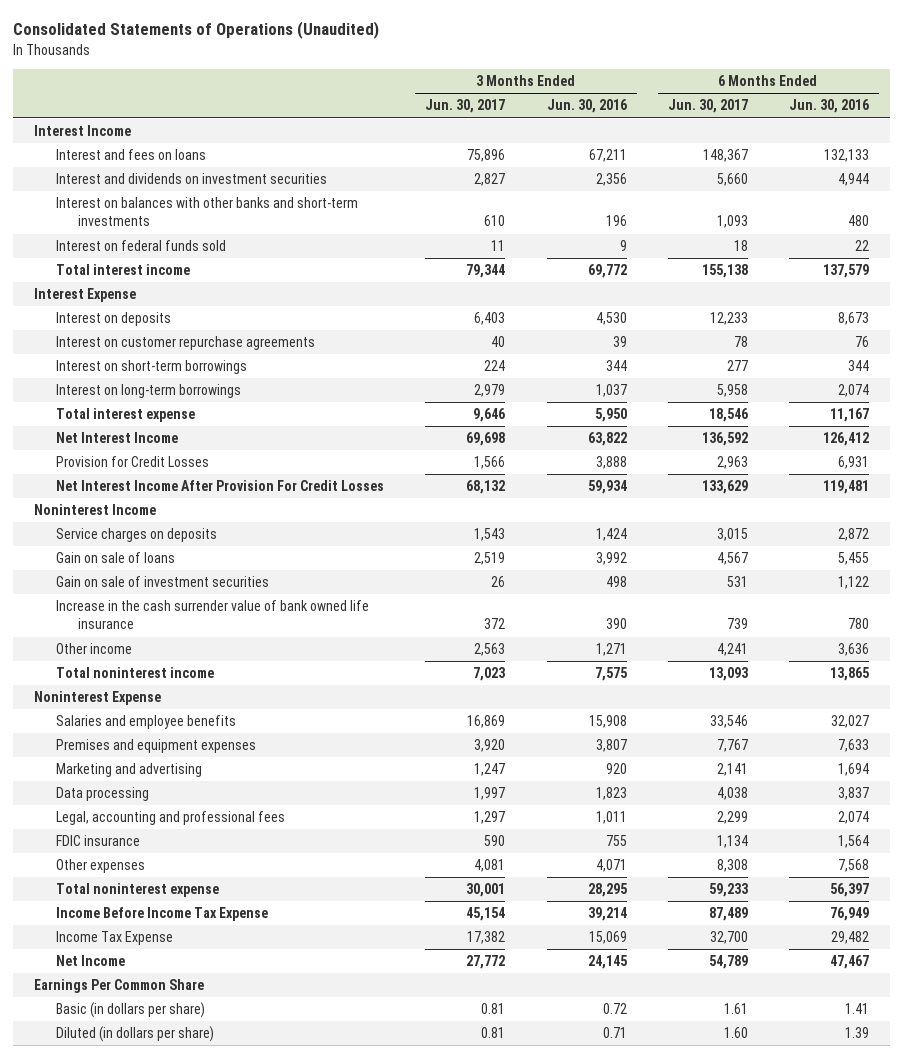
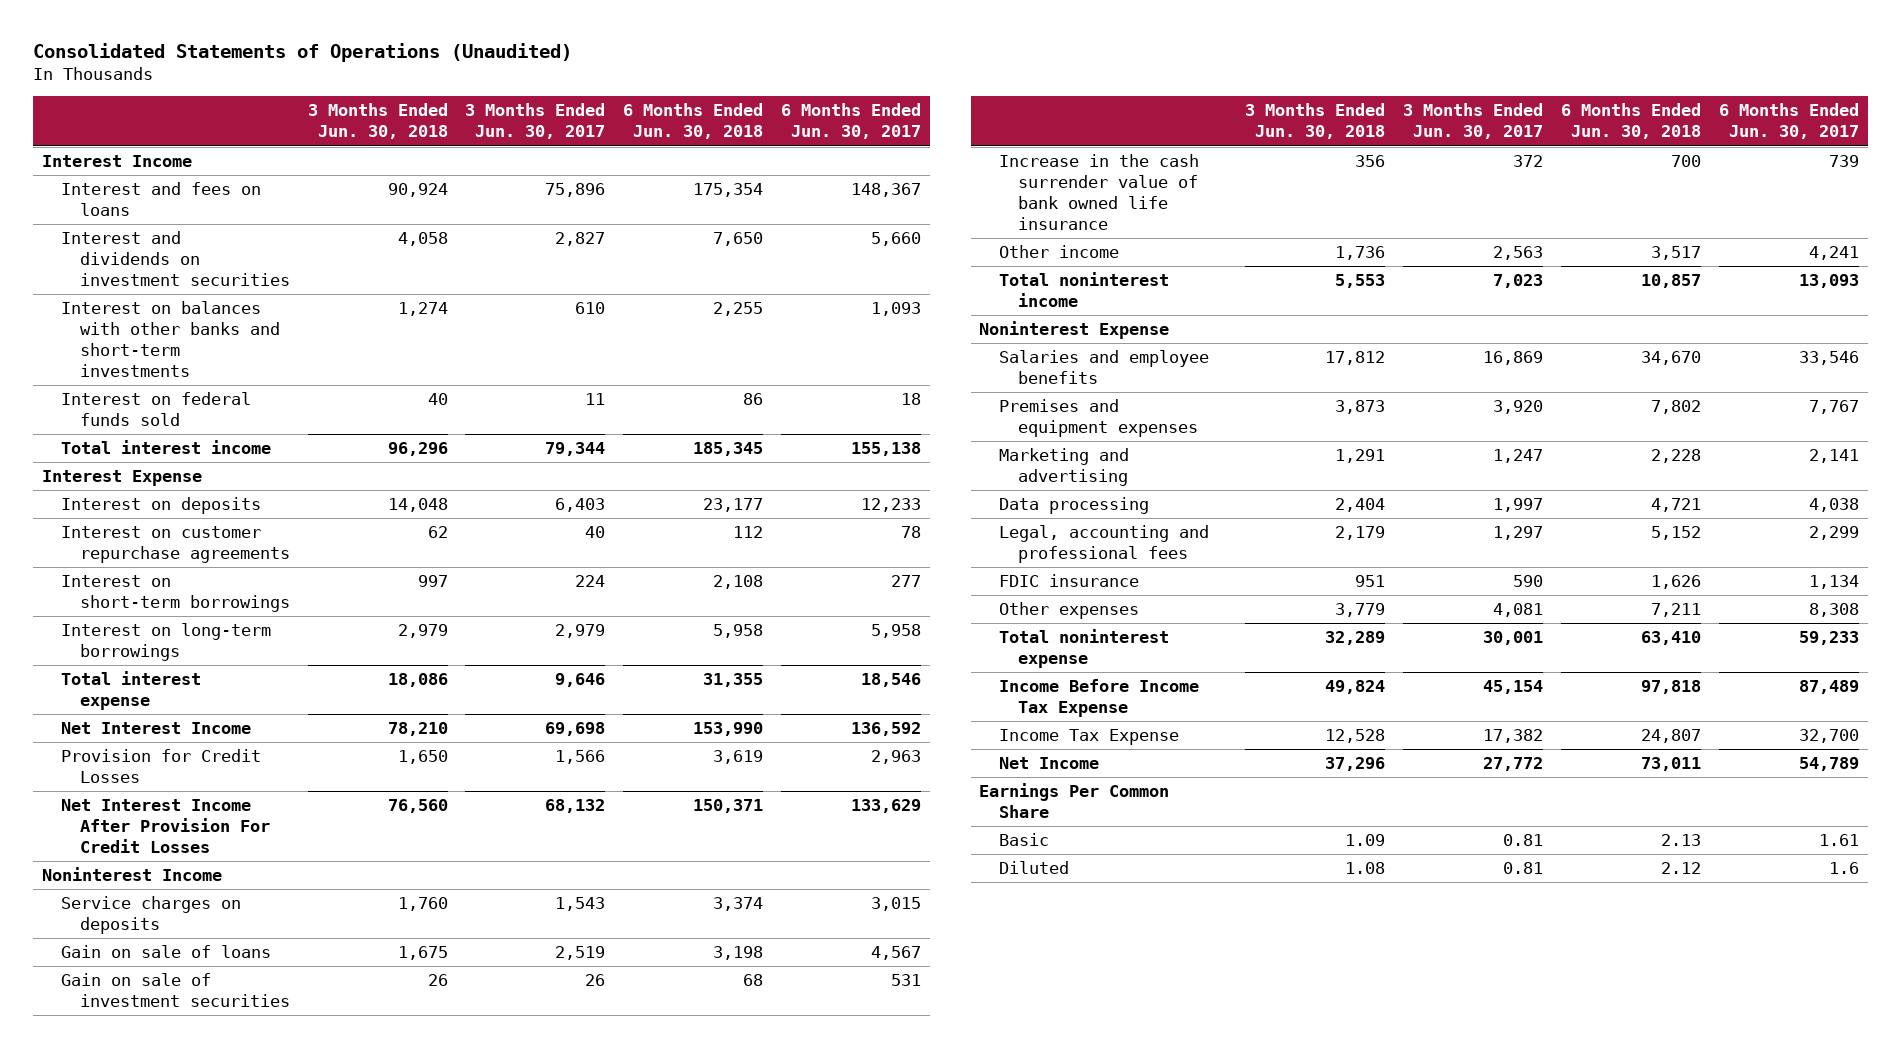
- | 3 Months Ended Jun. 30, 2017 | 3 Months Ended Jun. 30, 2016 | 6 Months Ended Jun. 30, 2017 | 6 Months Ended Jun. 30, 2016
+ | 3 Months Ended Jun. 30, 2018 | 3 Months Ended Jun. 30, 2017 | 6 Months Ended Jun. 30, 2018 | 6 Months Ended Jun. 30, 2017
- Basic (in dollars per share) | 0.81 | 0.72 | 1.61 | 1.41
- Diluted (in dollars per share) | 0.81 | 0.71 | 1.60 | 1.39
+ Basic | 1.09 | 0.81 | 2.13 | 1.61
+ Diluted | 1.08 | 0.81 | 2.12 | 1.6

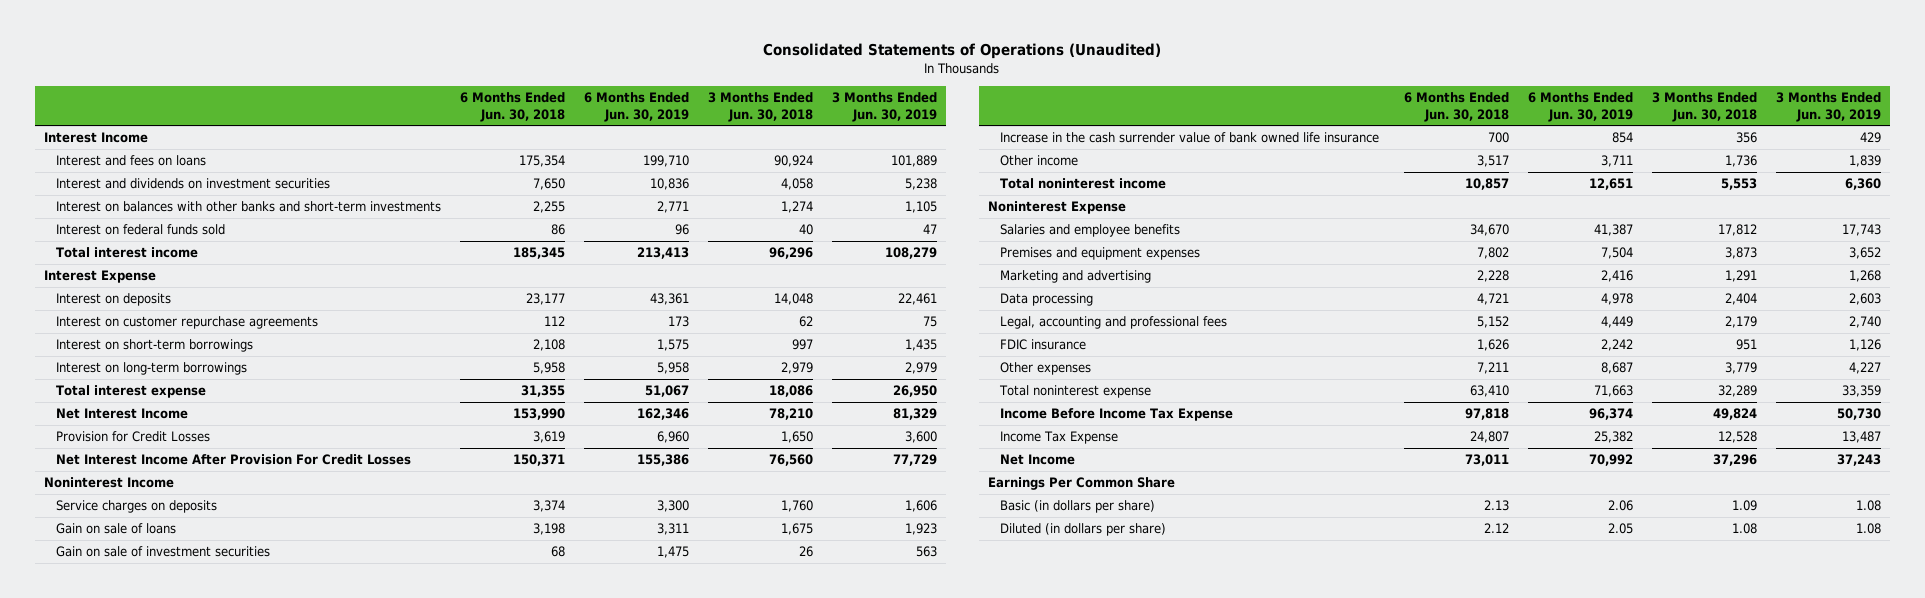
- | 3 Months Ended Jun. 30, 2018 | 3 Months Ended Jun. 30, 2017 | 6 Months Ended Jun. 30, 2018 | 6 Months Ended Jun. 30, 2017
+ | 6 Months Ended Jun. 30, 2018 | 6 Months Ended Jun. 30, 2019 | 3 Months Ended Jun. 30, 2018 | 3 Months Ended Jun. 30, 2019
- Basic | 1.09 | 0.81 | 2.13 | 1.61
- Diluted | 1.08 | 0.81 | 2.12 | 1.6
+ Basic (in dollars per share) | 2.13 | 2.06 | 1.09 | 1.08
+ Diluted (in dollars per share) | 2.12 | 2.05 | 1.08 | 1.08

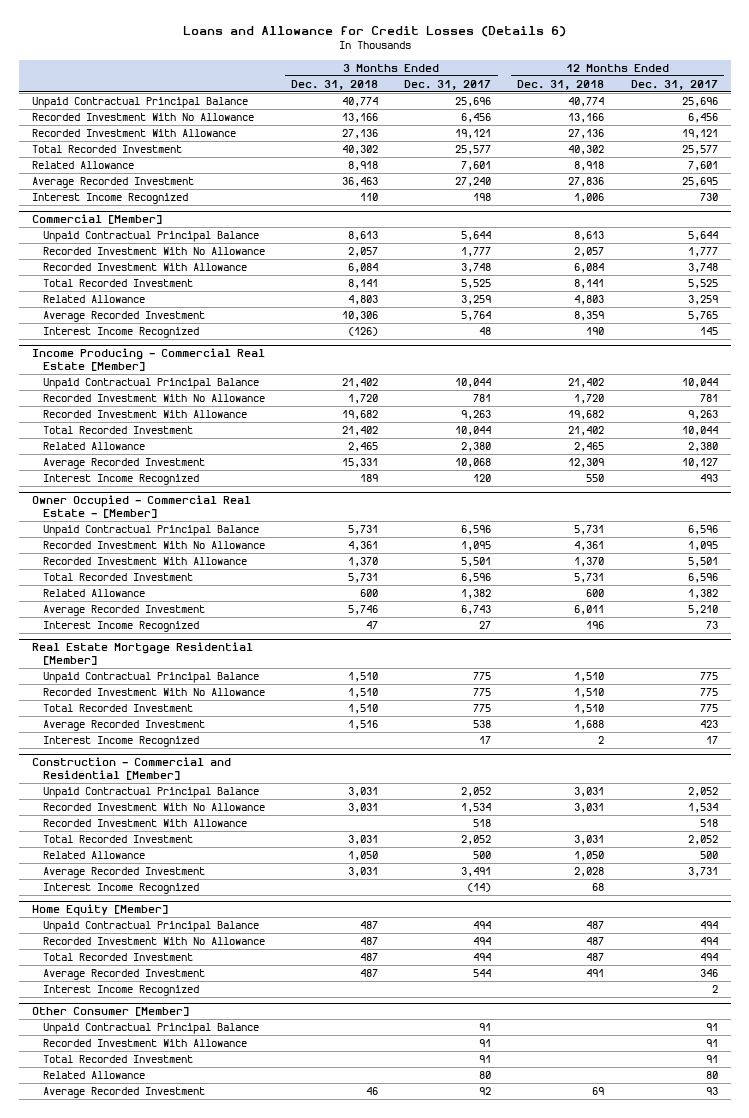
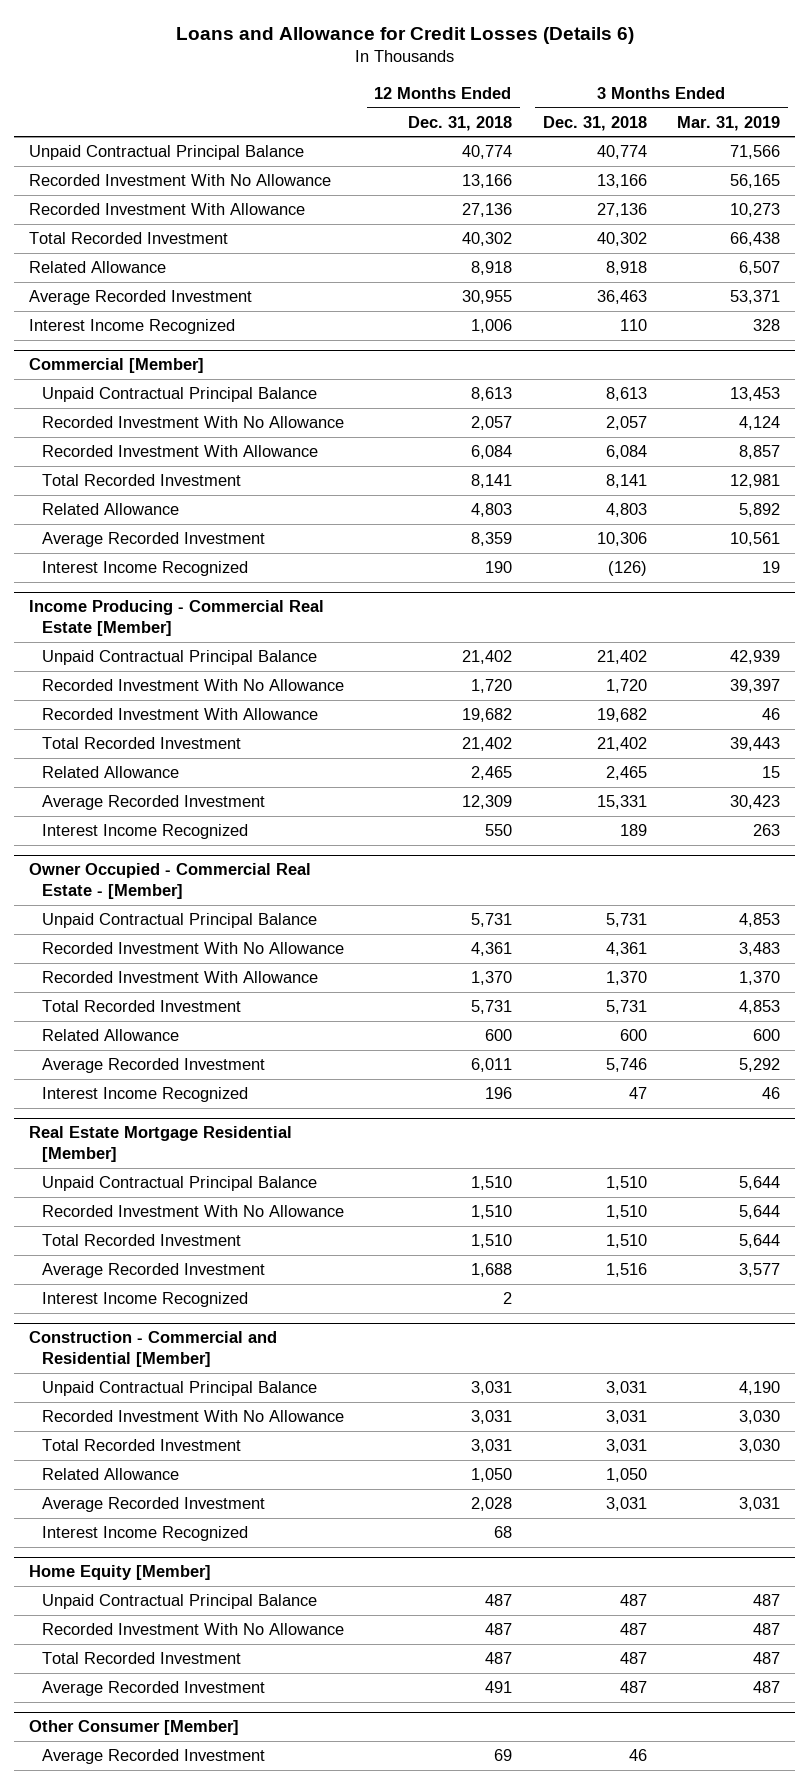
- | 3 Months Ended Dec. 31, 2018 | 3 Months Ended Dec. 31, 2017 | 12 Months Ended Dec. 31, 2018 | 12 Months Ended Dec. 31, 2017
+ | 12 Months Ended Dec. 31, 2018 | 3 Months Ended Dec. 31, 2018 | 3 Months Ended Mar. 31, 2019
- Average Recorded Investment | 36,463 | 27,240 | 27,836 | 25,695
+ Average Recorded Investment | 30,955 | 36,463 | 53,371
@ Construction - Commercial and Residential [Member]
- Recorded Investment With Allowance | | 518 | | 518
@ Home Equity [Member]
- Interest Income Recognized | | | | 2
@ Other Consumer [Member]
- Unpaid Contractual Principal Balance | | 91 | | 91
- Recorded Investment With Allowance | | 91 | | 91
- Total Recorded Investment | | 91 | | 91
- Related Allowance | | 80 | | 80

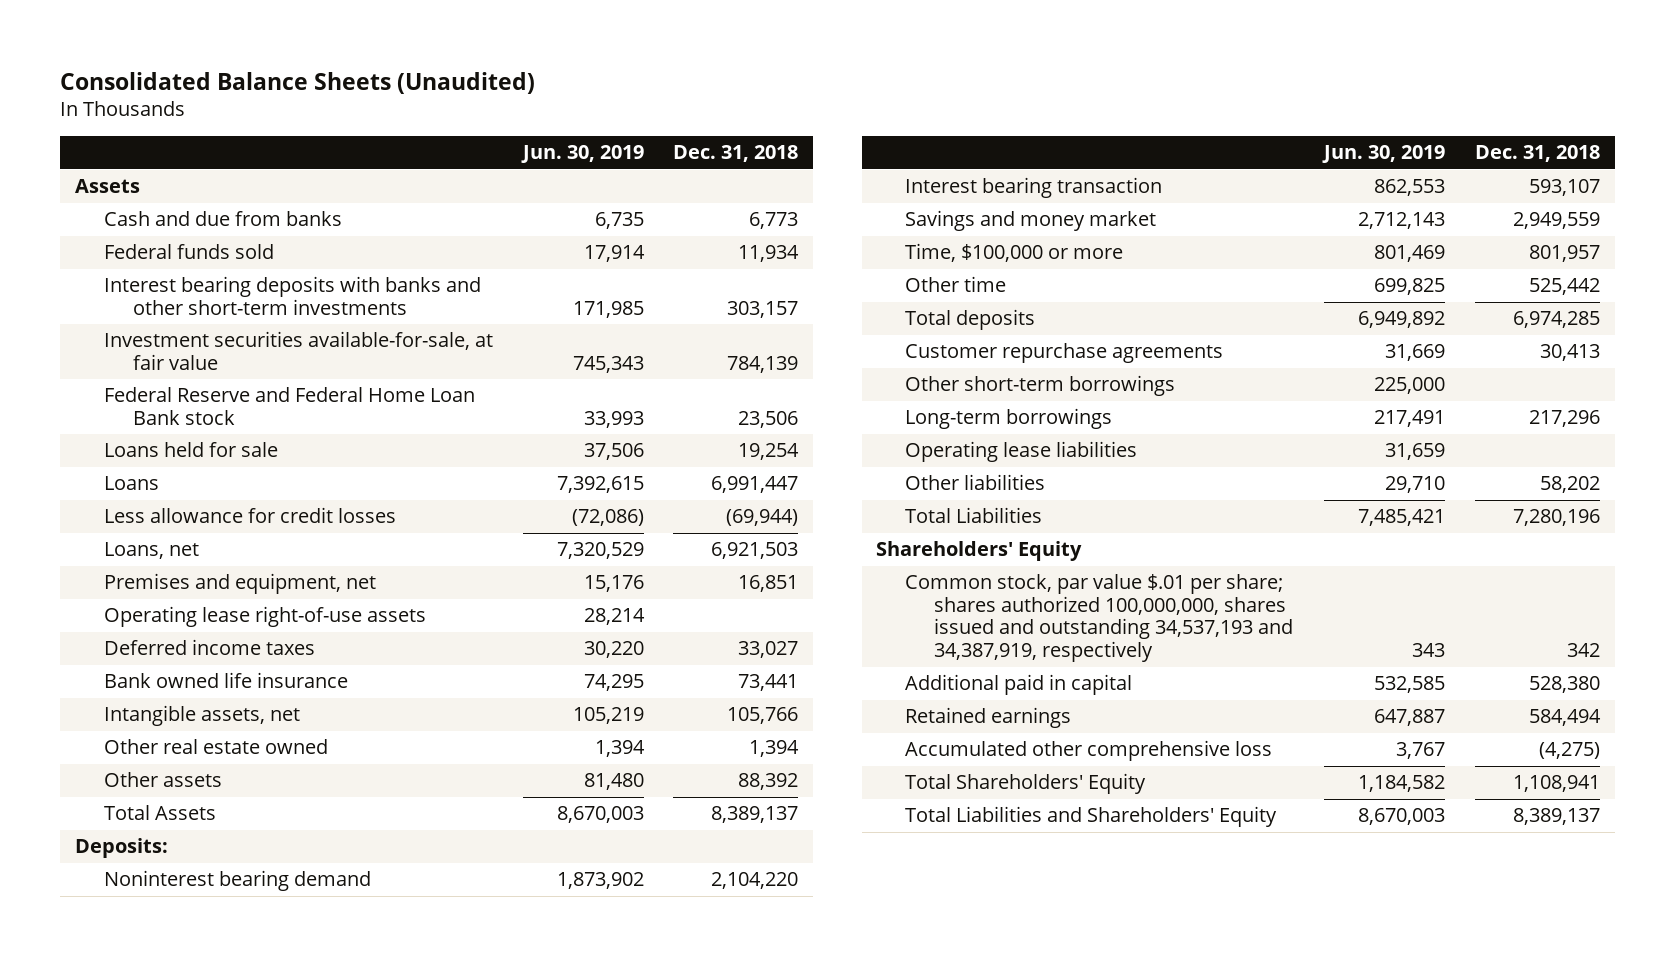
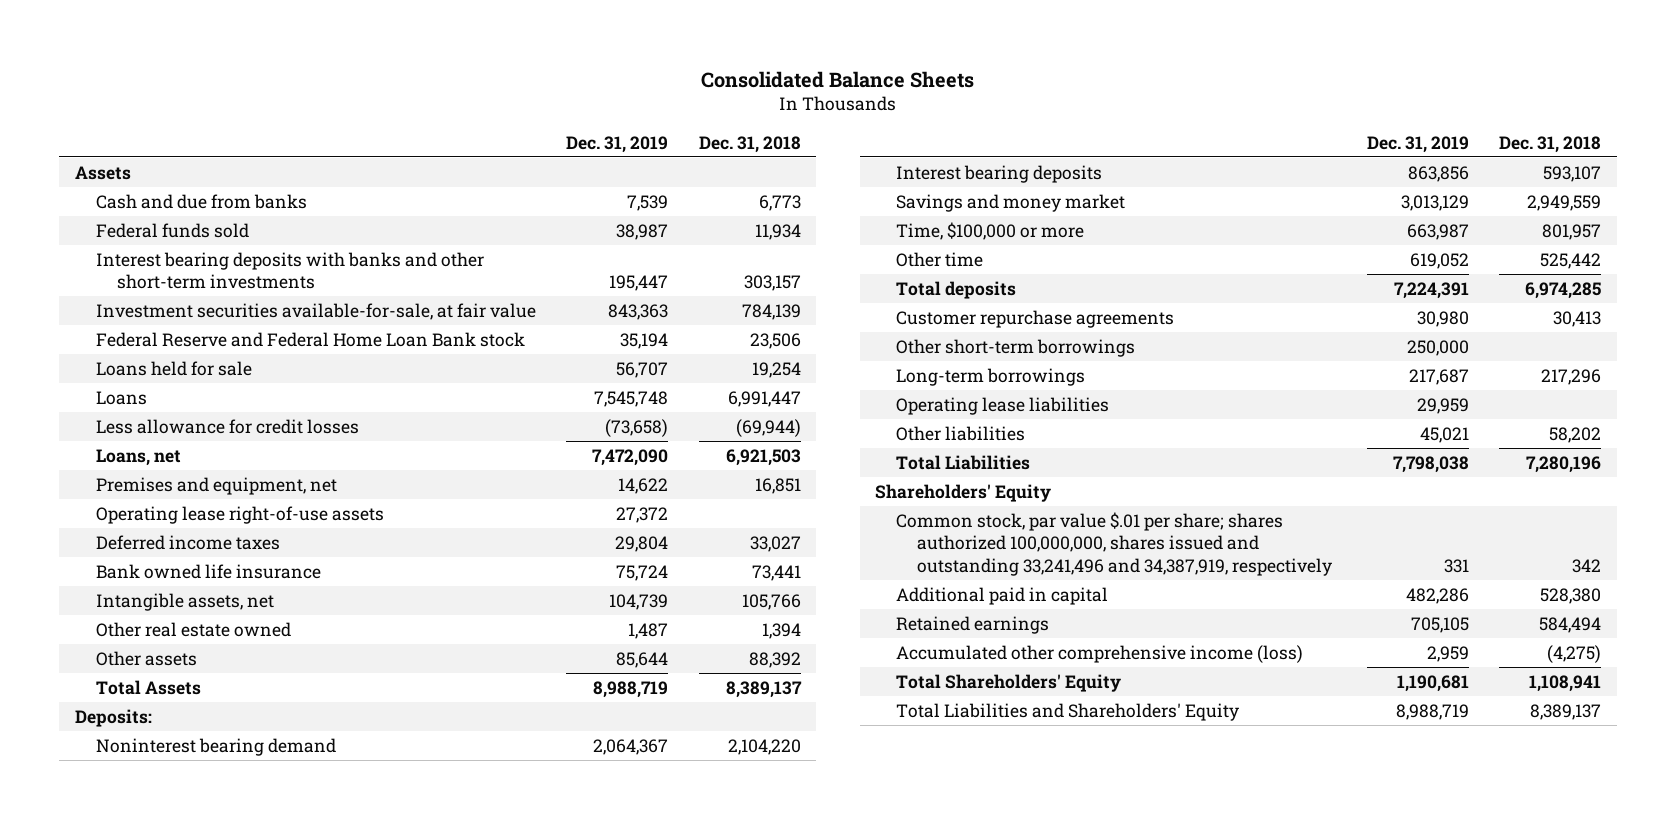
- Consolidated Balance Sheets (Unaudited)
+ Consolidated Balance Sheets
- | Jun. 30, 2019 | Dec. 31, 2018
+ | Dec. 31, 2019 | Dec. 31, 2018
- Interest bearing transaction | 862,553 | 593,107
+ Interest bearing deposits | 863,856 | 593,107
- Common stock, par value $.01 per share; shares authorized 100,000,000, shares issued and outstanding 34,537,193 and 34,387,919, respectively | 343 | 342
+ Common stock, par value $.01 per share; shares authorized 100,000,000, shares issued and outstanding 33,241,496 and 34,387,919, respectively | 331 | 342
- Accumulated other comprehensive loss | 3,767 | (4,275)
+ Accumulated other comprehensive income (loss) | 2,959 | (4,275)

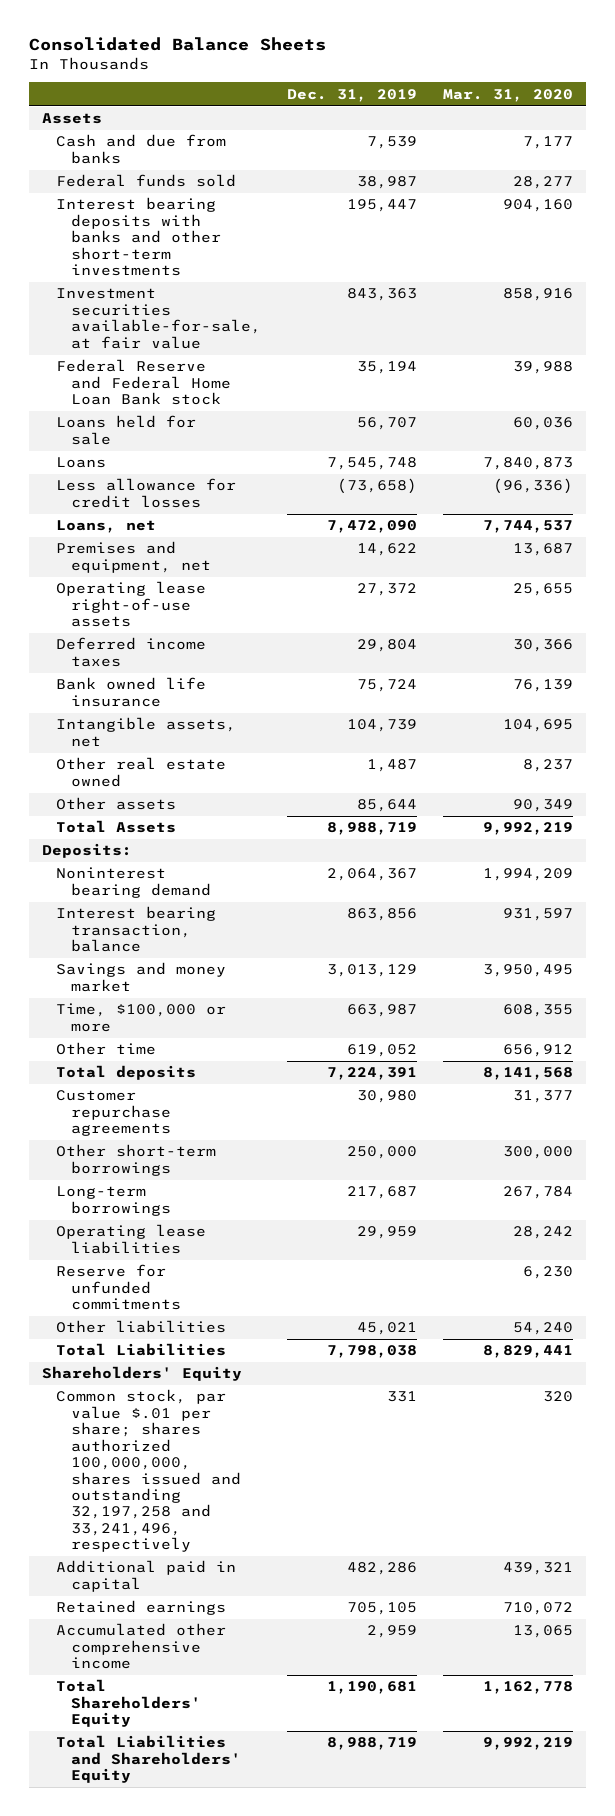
- | Dec. 31, 2019 | Dec. 31, 2018
+ | Dec. 31, 2019 | Mar. 31, 2020
- Interest bearing deposits | 863,856 | 593,107
+ Interest bearing transaction, balance | 863,856 | 931,597
+ Reserve for unfunded commitments | | 6,230
- Common stock, par value $.01 per share; shares authorized 100,000,000, shares issued and outstanding 33,241,496 and 34,387,919, respectively | 331 | 342
+ Common stock, par value $.01 per share; shares authorized 100,000,000, shares issued and outstanding 32,197,258 and 33,241,496, respectively | 331 | 320
- Accumulated other comprehensive income (loss) | 2,959 | (4,275)
+ Accumulated other comprehensive income | 2,959 | 13,065

